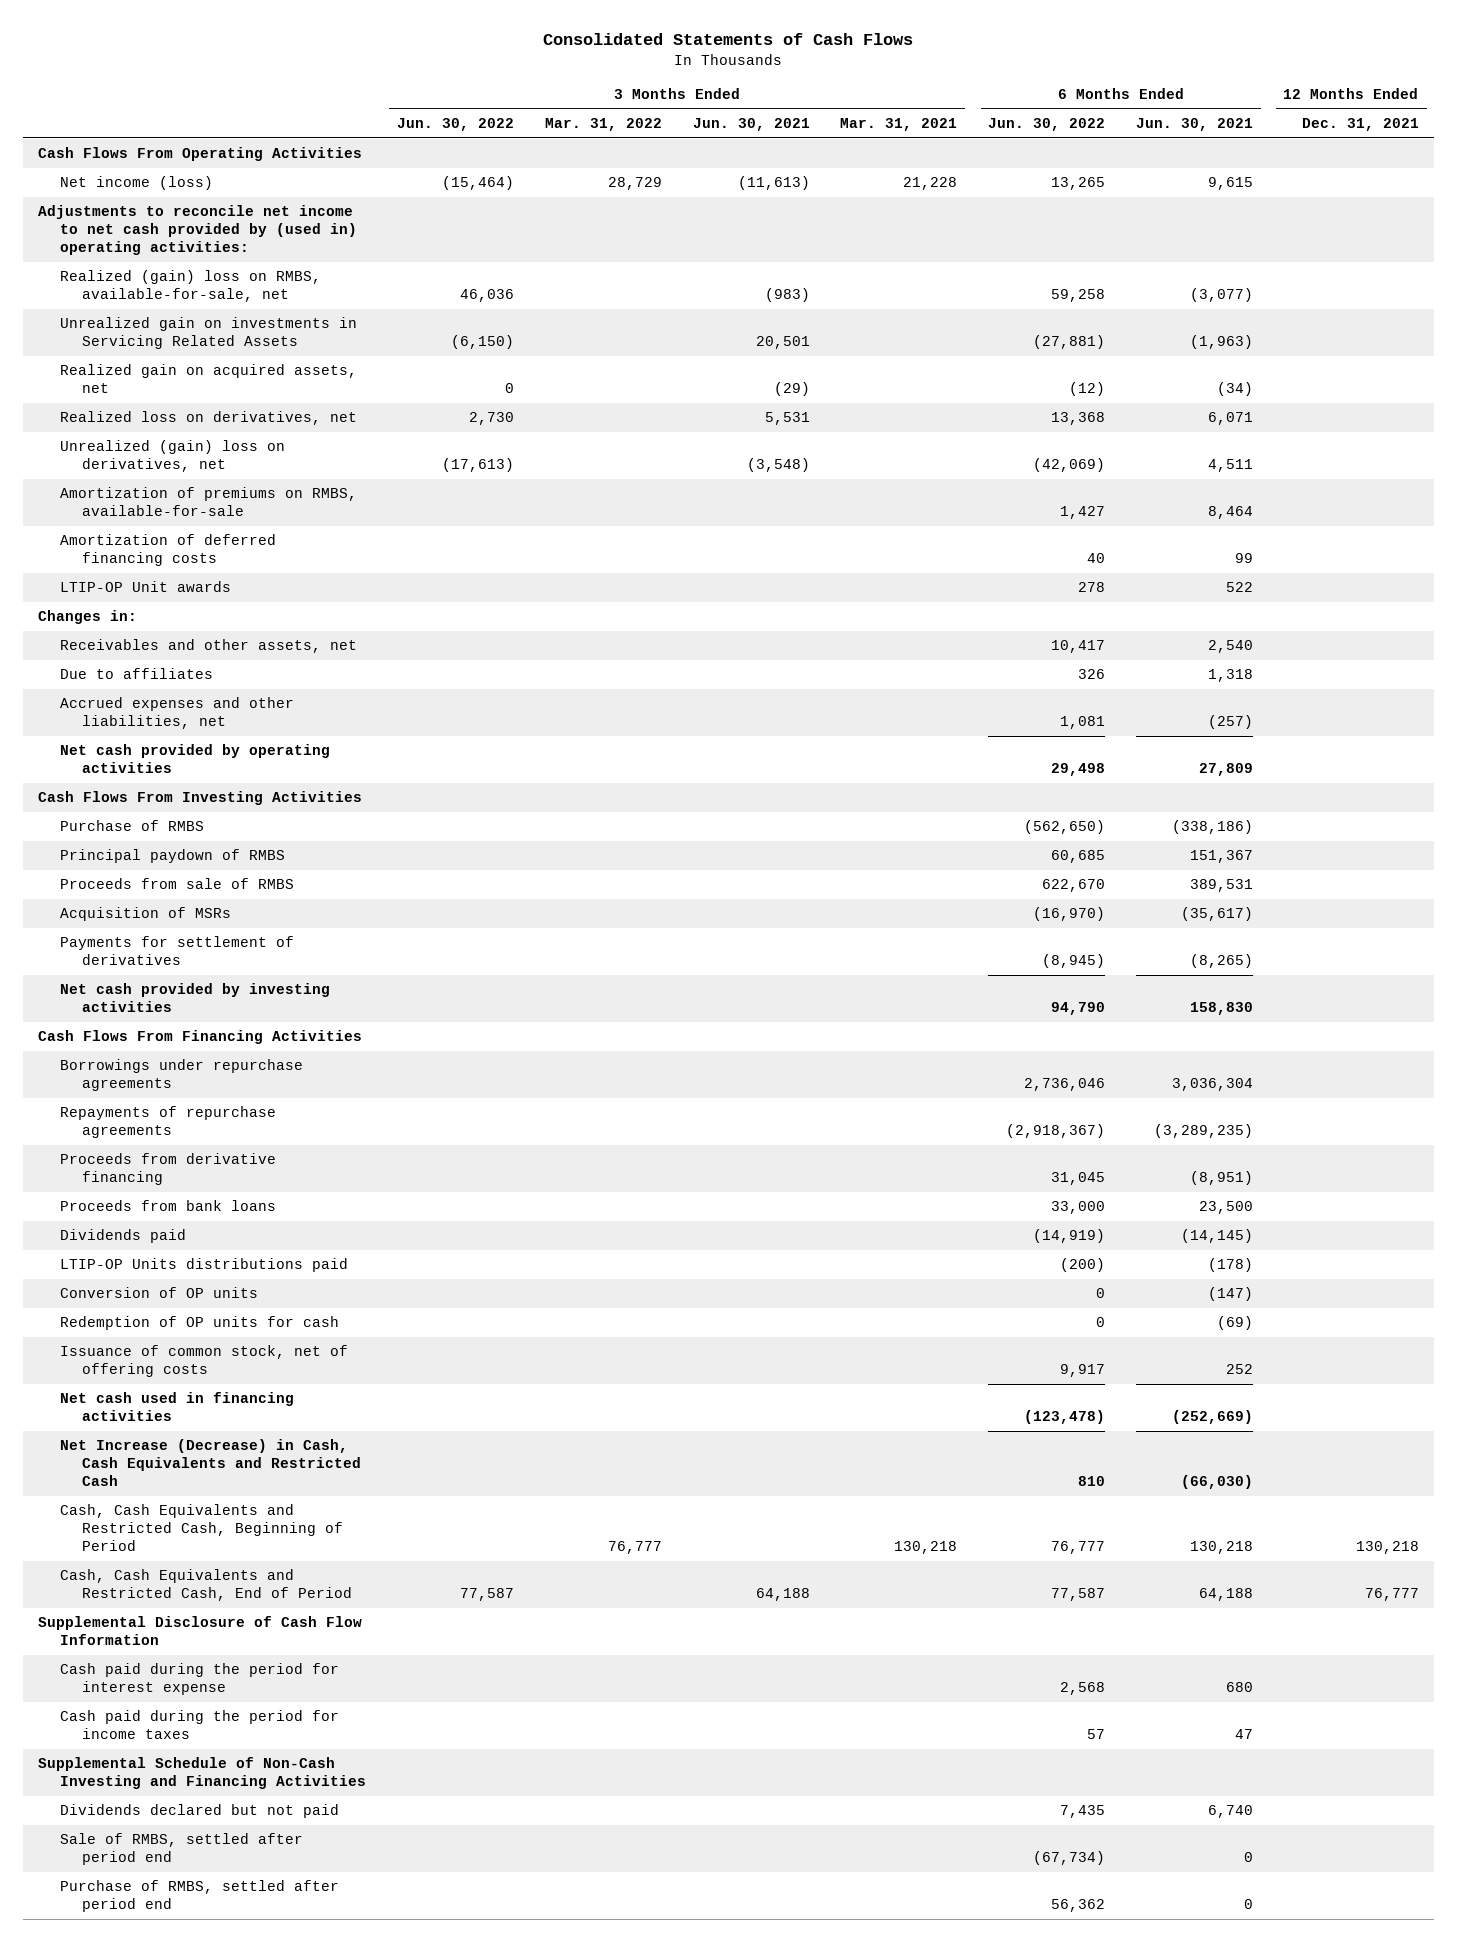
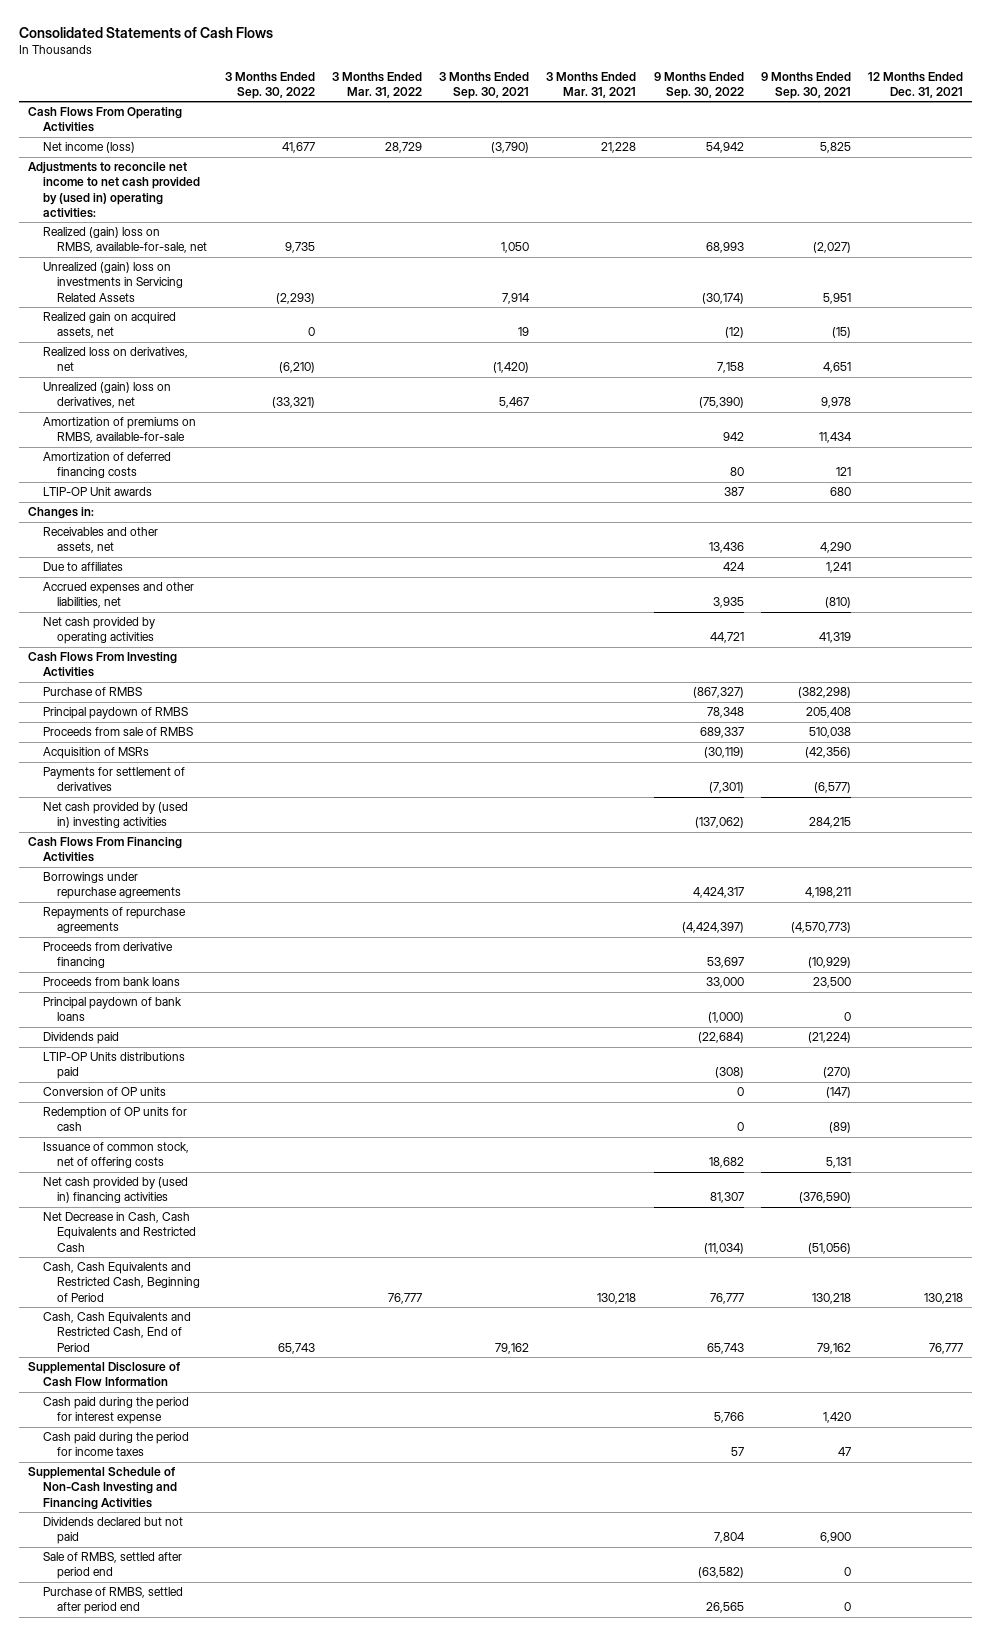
- | 3 Months Ended Jun. 30, 2022 | 3 Months Ended Mar. 31, 2022 | 3 Months Ended Jun. 30, 2021 | 3 Months Ended Mar. 31, 2021 | 6 Months Ended Jun. 30, 2022 | 6 Months Ended Jun. 30, 2021 | 12 Months Ended Dec. 31, 2021
+ | 3 Months Ended Sep. 30, 2022 | 3 Months Ended Mar. 31, 2022 | 3 Months Ended Sep. 30, 2021 | 3 Months Ended Mar. 31, 2021 | 9 Months Ended Sep. 30, 2022 | 9 Months Ended Sep. 30, 2021 | 12 Months Ended Dec. 31, 2021
- Unrealized gain on investments in Servicing Related Assets | (6,150) | | 20,501 | | (27,881) | (1,963) |
+ Unrealized (gain) loss on investments in Servicing Related Assets | (2,293) | | 7,914 | | (30,174) | 5,951 |
- Net cash provided by investing activities | | | | | 94,790 | 158,830 |
+ Net cash provided by (used in) investing activities | | | | | (137,062) | 284,215 |
+ Principal paydown of bank loans | | | | | (1,000) | 0 |
- Net cash used in financing activities | | | | | (123,478) | (252,669) |
- Net Increase (Decrease) in Cash, Cash Equivalents and Restricted Cash | | | | | 810 | (66,030) |
+ Net cash provided by (used in) financing activities | | | | | 81,307 | (376,590) |
+ Net Decrease in Cash, Cash Equivalents and Restricted Cash | | | | | (11,034) | (51,056) |

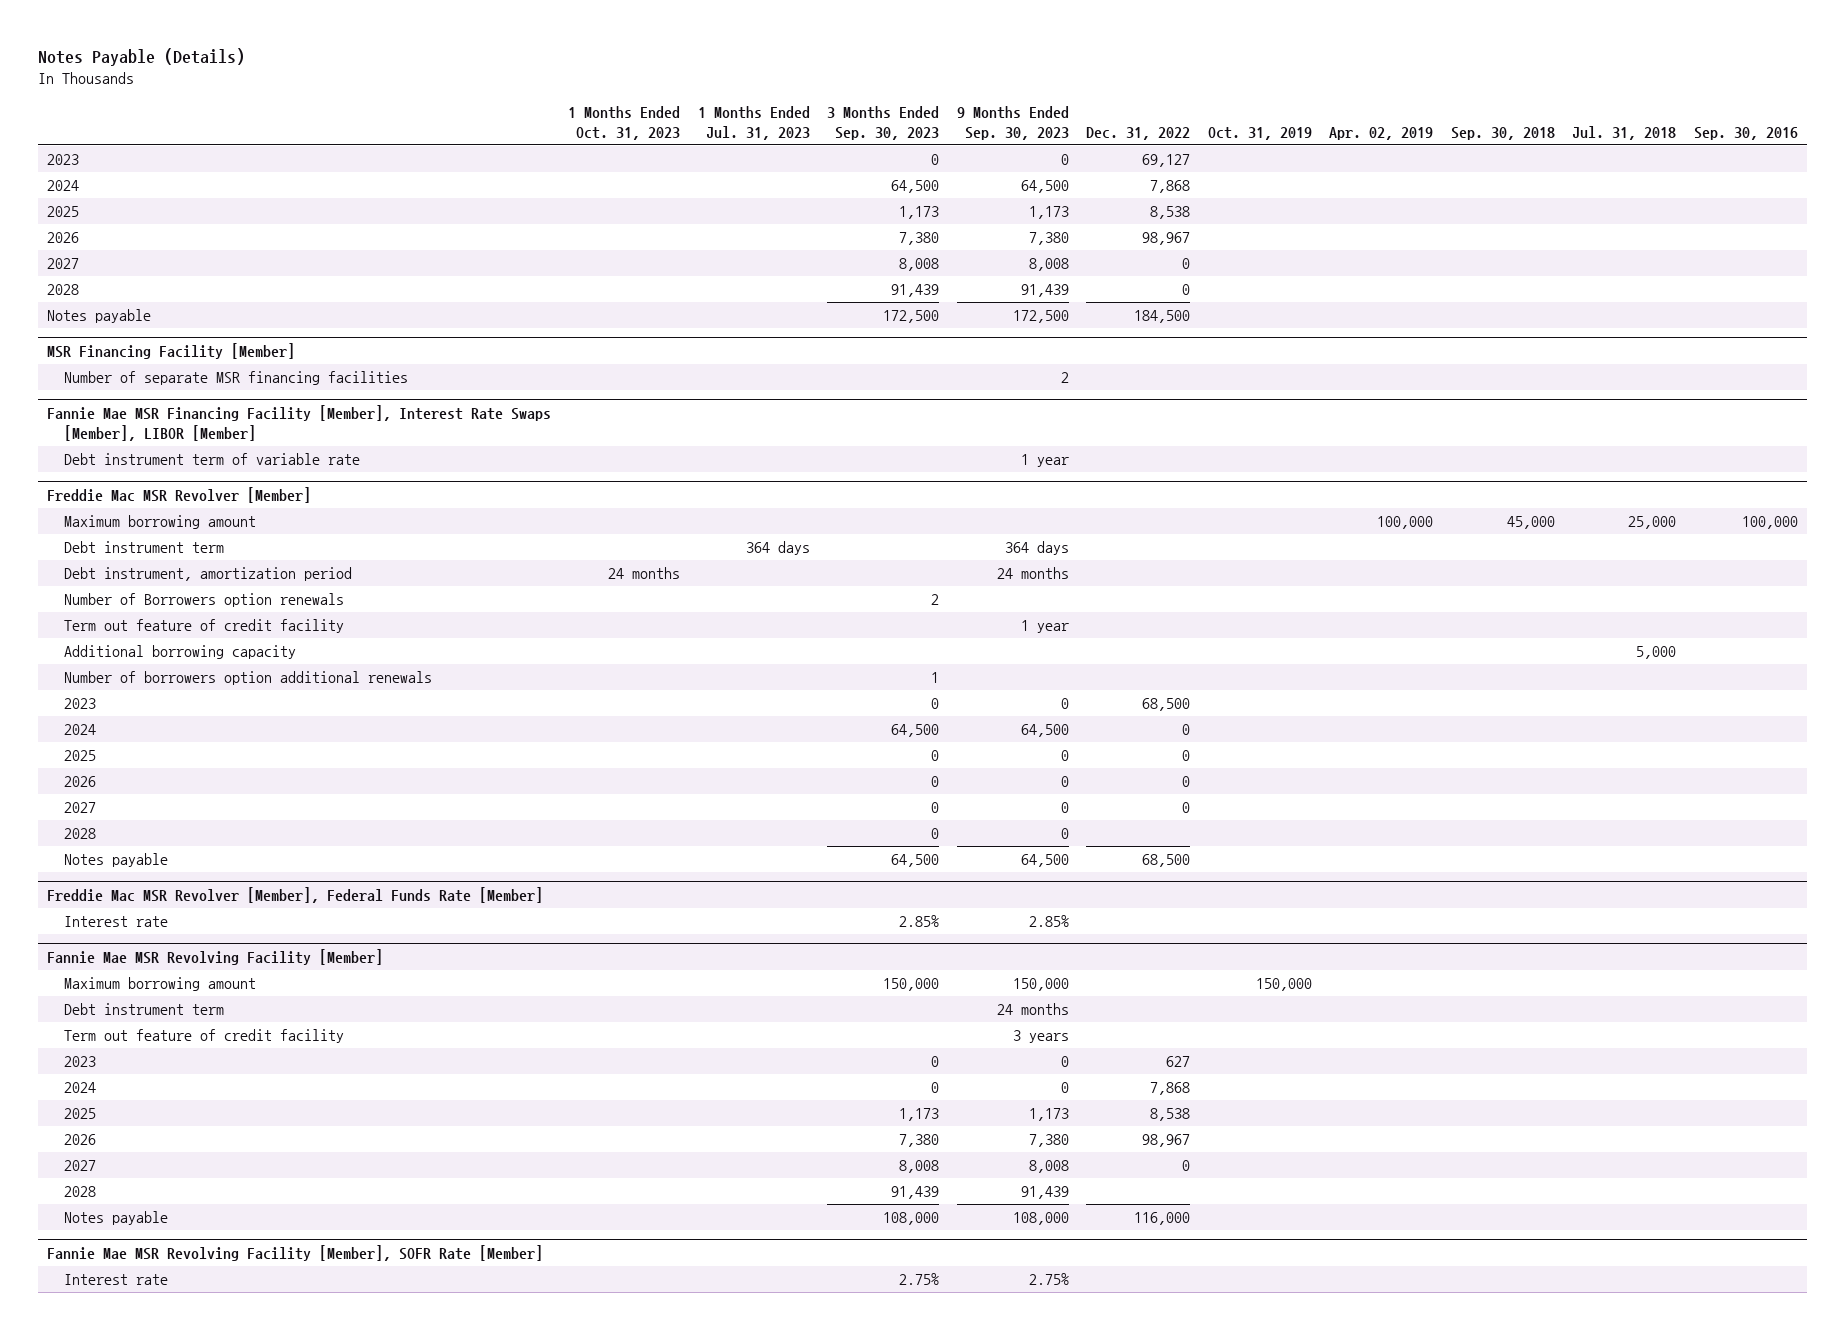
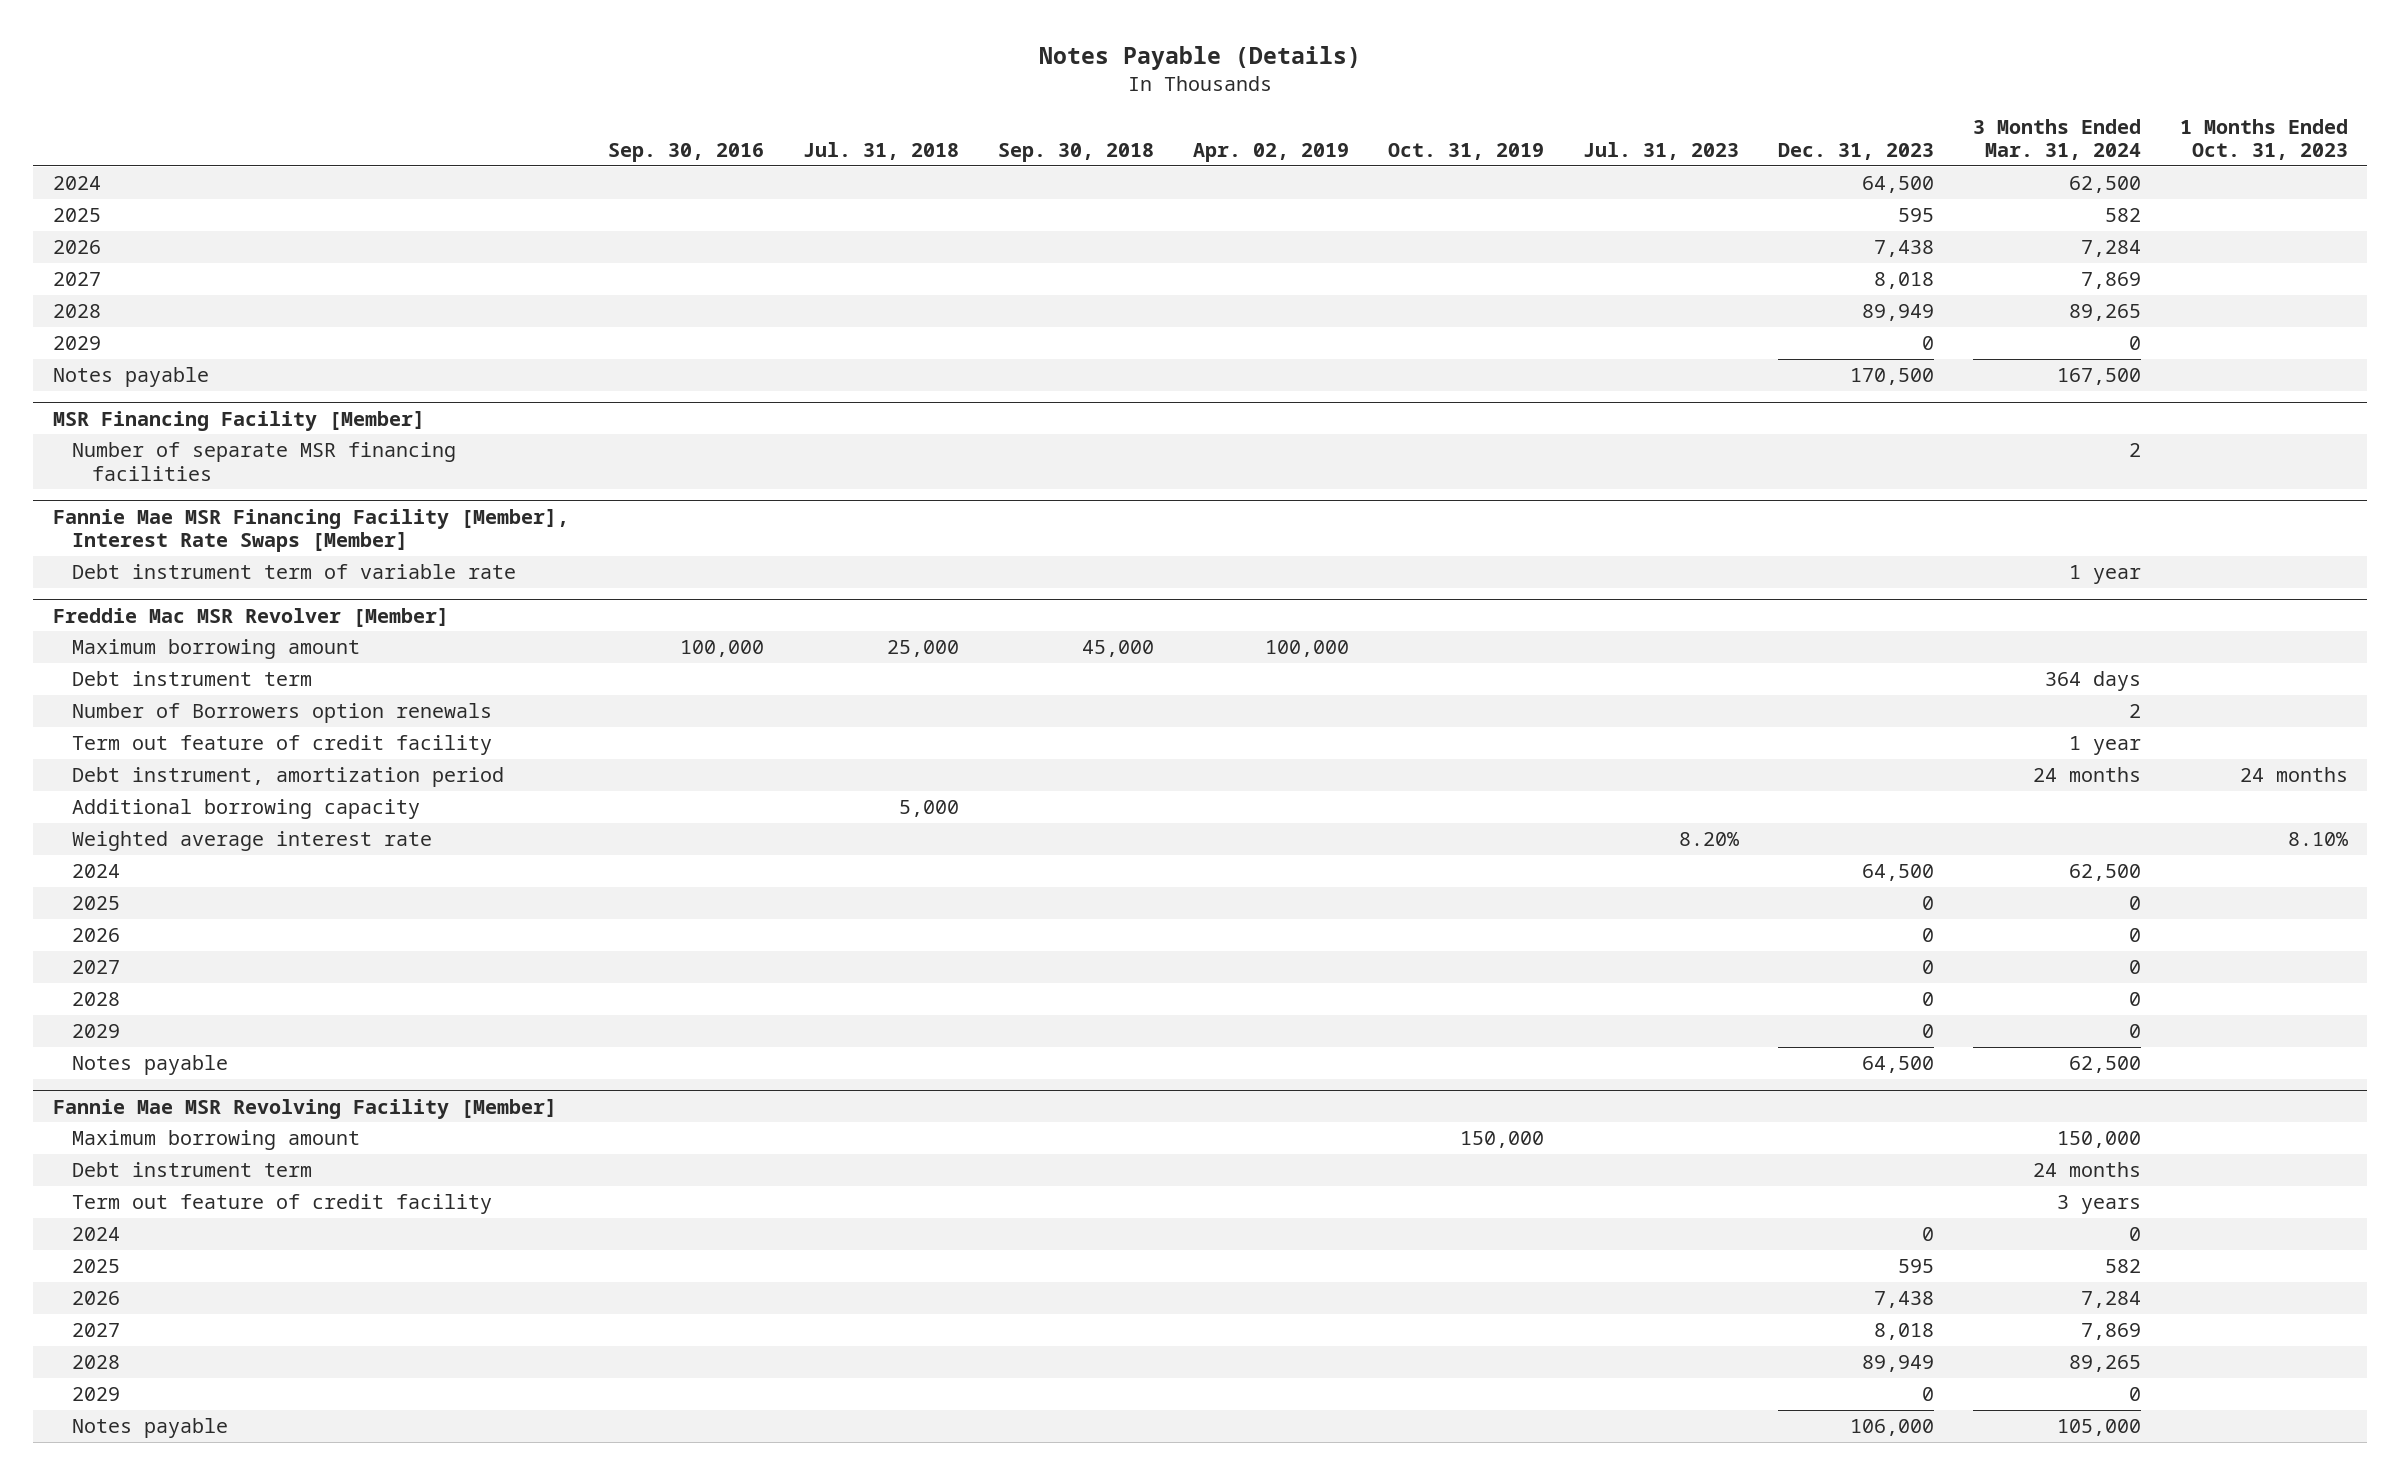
- | 1 Months Ended Oct. 31, 2023 | 1 Months Ended Jul. 31, 2023 | 3 Months Ended Sep. 30, 2023 | 9 Months Ended Sep. 30, 2023 | Dec. 31, 2022 | Oct. 31, 2019 | Apr. 02, 2019 | Sep. 30, 2018 | Jul. 31, 2018 | Sep. 30, 2016
+ | Sep. 30, 2016 | Jul. 31, 2018 | Sep. 30, 2018 | Apr. 02, 2019 | Oct. 31, 2019 | Jul. 31, 2023 | Dec. 31, 2023 | 3 Months Ended Mar. 31, 2024 | 1 Months Ended Oct. 31, 2023
- 2023 | | | 0 | 0 | 69,127 | | | | |
+ 2029 | | | | | | | 0 | 0 |
- Fannie Mae MSR Financing Facility [Member], Interest Rate Swaps [Member], LIBOR [Member]
+ Fannie Mae MSR Financing Facility [Member], Interest Rate Swaps [Member]
@ Freddie Mac MSR Revolver [Member]
moved down: Debt instrument, amortization period | | | | | | | | 24 months | 24 months
- Number of borrowers option additional renewals | | | 1 | | | | | | |
- 2023 | | | 0 | 0 | 68,500 | | | | |
+ Weighted average interest rate | | | | | | 8.20% | | | 8.10%
+ 2029 | | | | | | | 0 | 0 |
- Freddie Mac MSR Revolver [Member], Federal Funds Rate [Member]
- Interest rate | | | 2.85% | 2.85% | | | | | |
@ Fannie Mae MSR Revolving Facility [Member]
- 2023 | | | 0 | 0 | 627 | | | | |
+ 2029 | | | | | | | 0 | 0 |
- Fannie Mae MSR Revolving Facility [Member], SOFR Rate [Member]
- Interest rate | | | 2.75% | 2.75% | | | | | |

